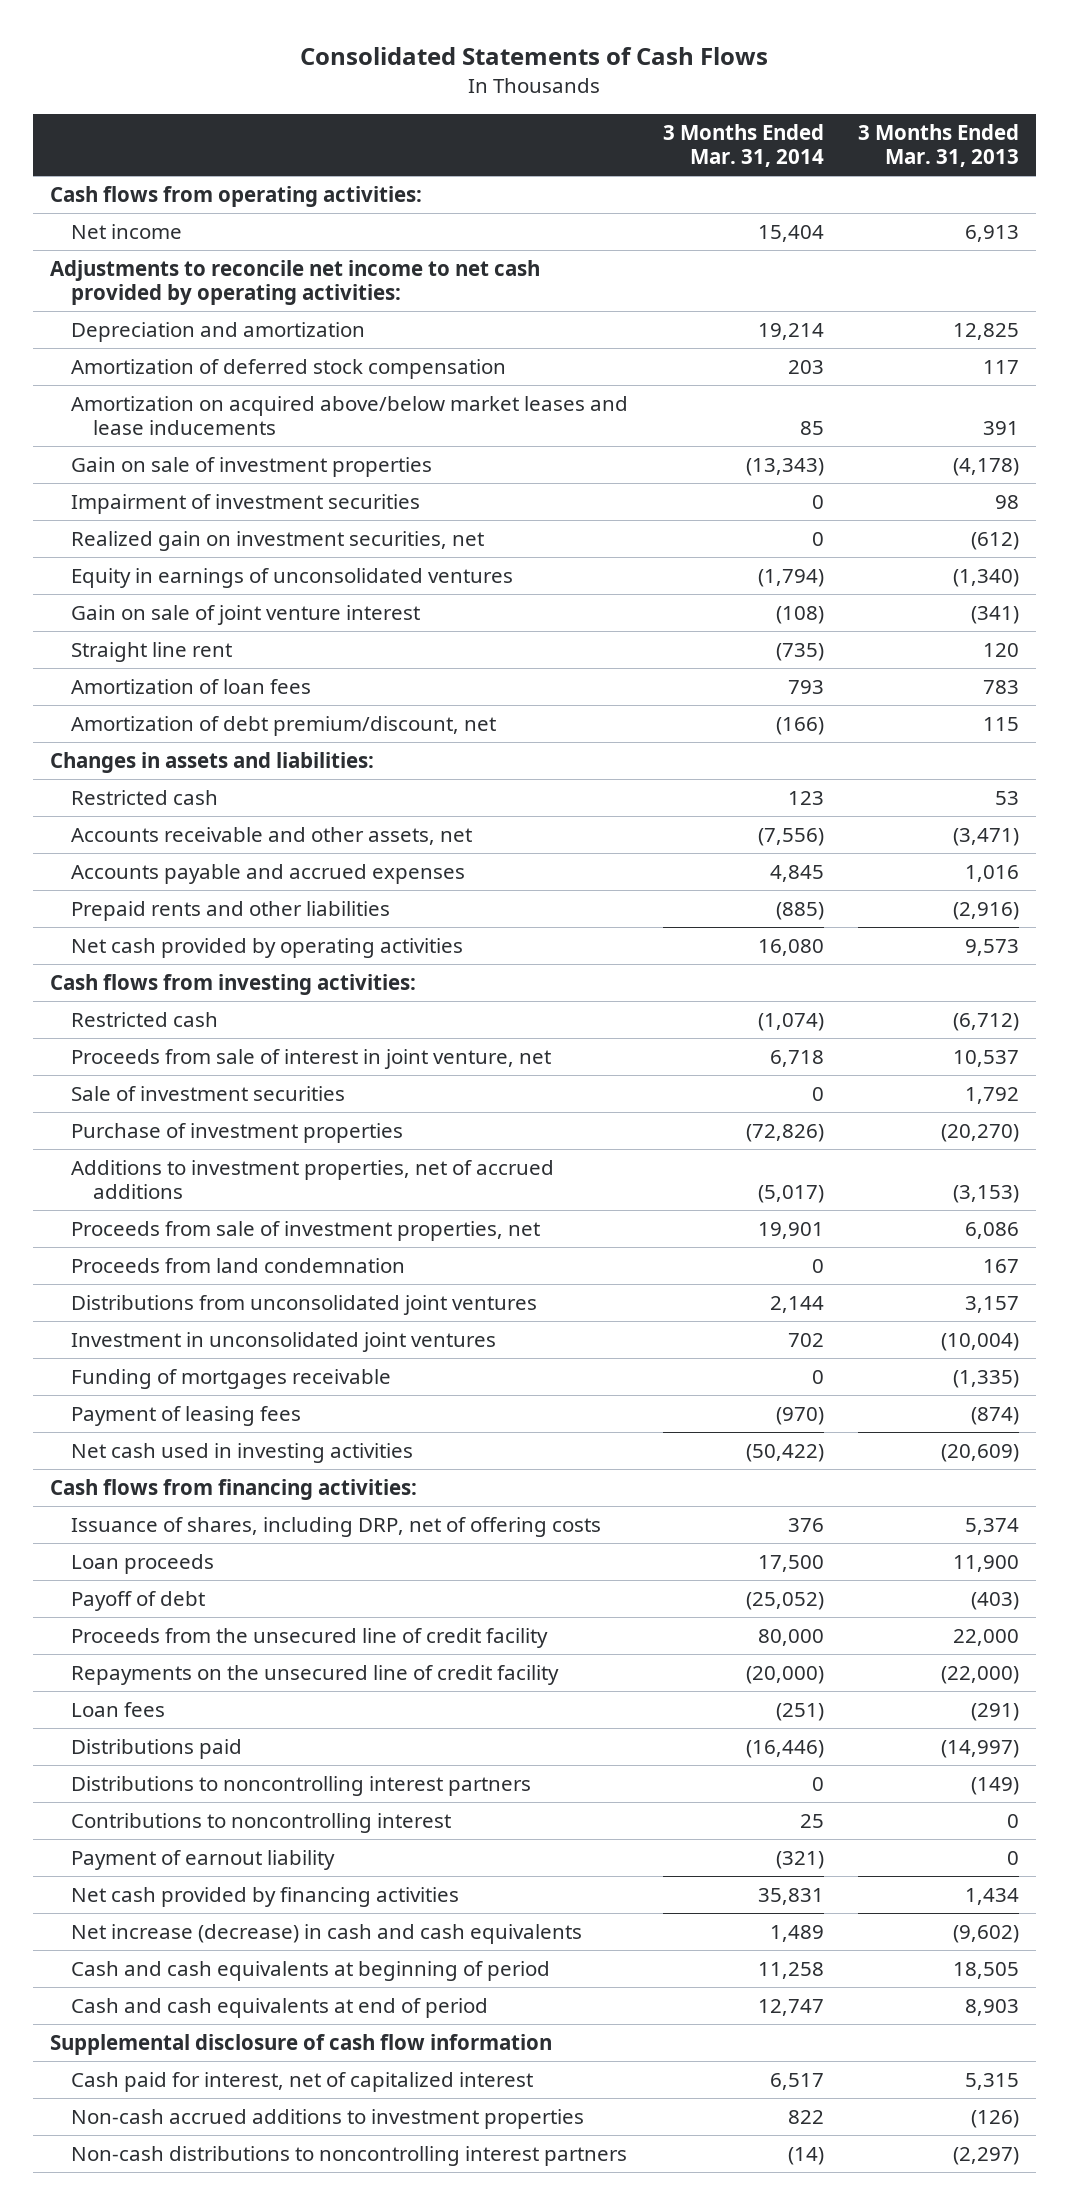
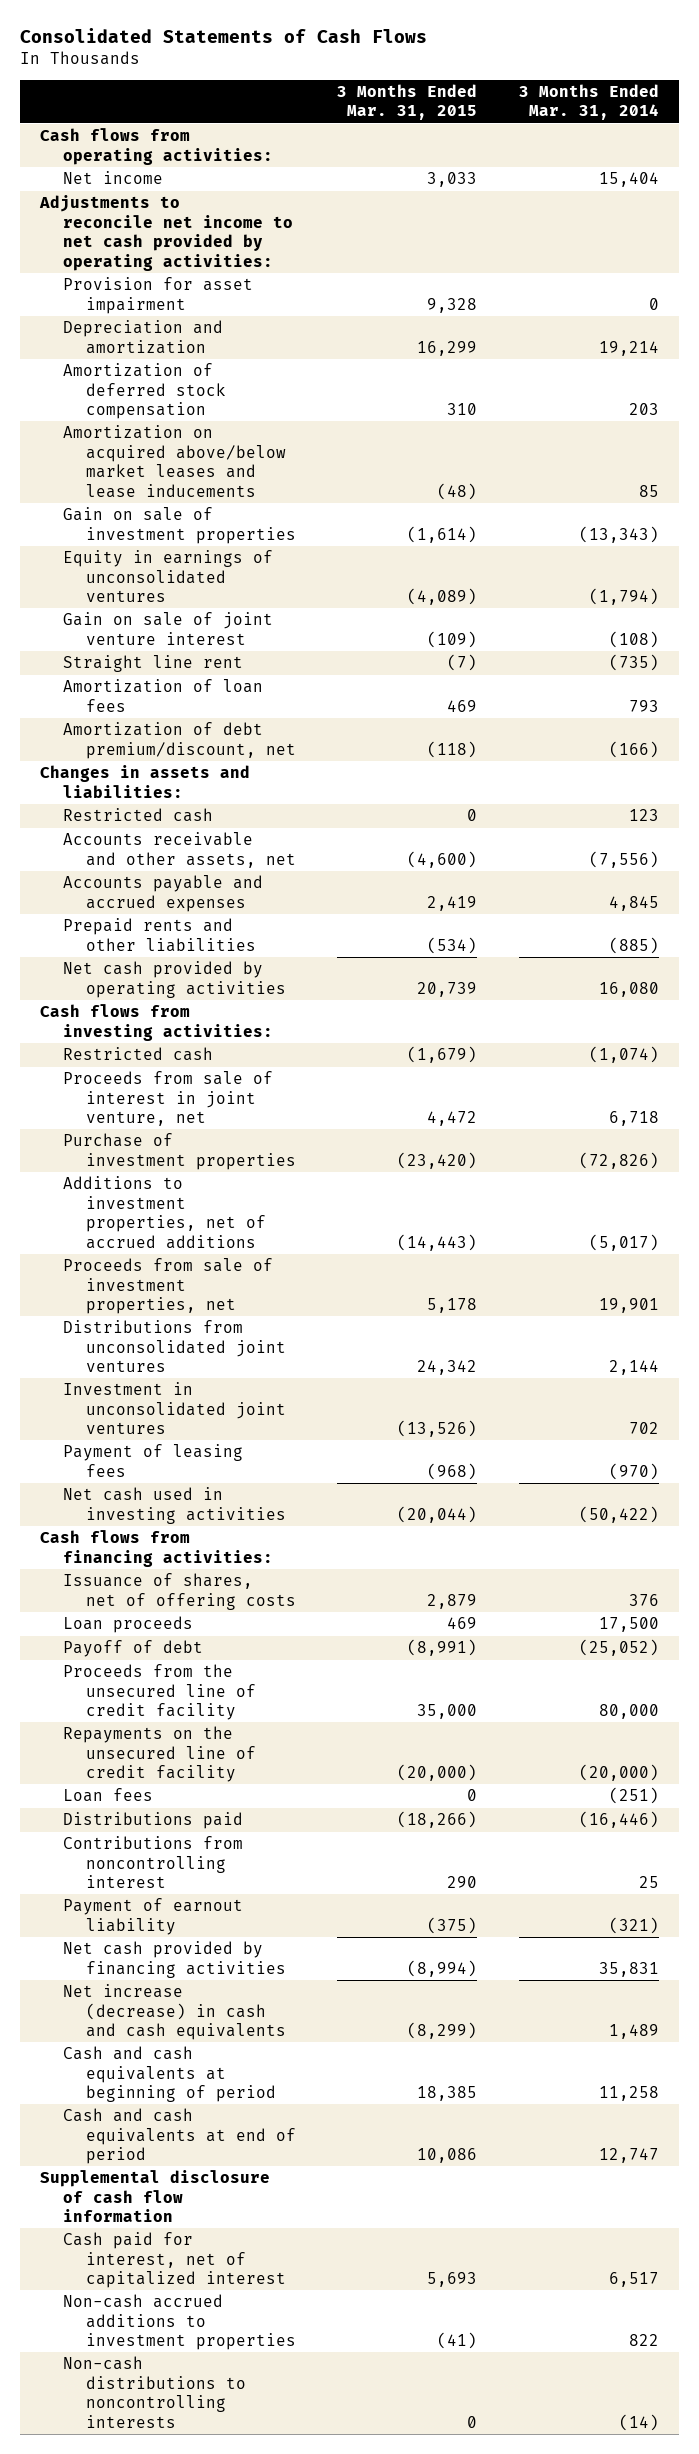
- | 3 Months Ended Mar. 31, 2014 | 3 Months Ended Mar. 31, 2013
+ | 3 Months Ended Mar. 31, 2015 | 3 Months Ended Mar. 31, 2014
+ Provision for asset impairment | 9,328 | 0
- Impairment of investment securities | 0 | 98
- Realized gain on investment securities, net | 0 | (612)
- Sale of investment securities | 0 | 1,792
- Proceeds from land condemnation | 0 | 167
- Funding of mortgages receivable | 0 | (1,335)
- Issuance of shares, including DRP, net of offering costs | 376 | 5,374
+ Issuance of shares, net of offering costs | 2,879 | 376
- Distributions to noncontrolling interest partners | 0 | (149)
- Contributions to noncontrolling interest | 25 | 0
+ Contributions from noncontrolling interest | 290 | 25
- Non-cash distributions to noncontrolling interest partners | (14) | (2,297)
+ Non-cash distributions to noncontrolling interests | 0 | (14)

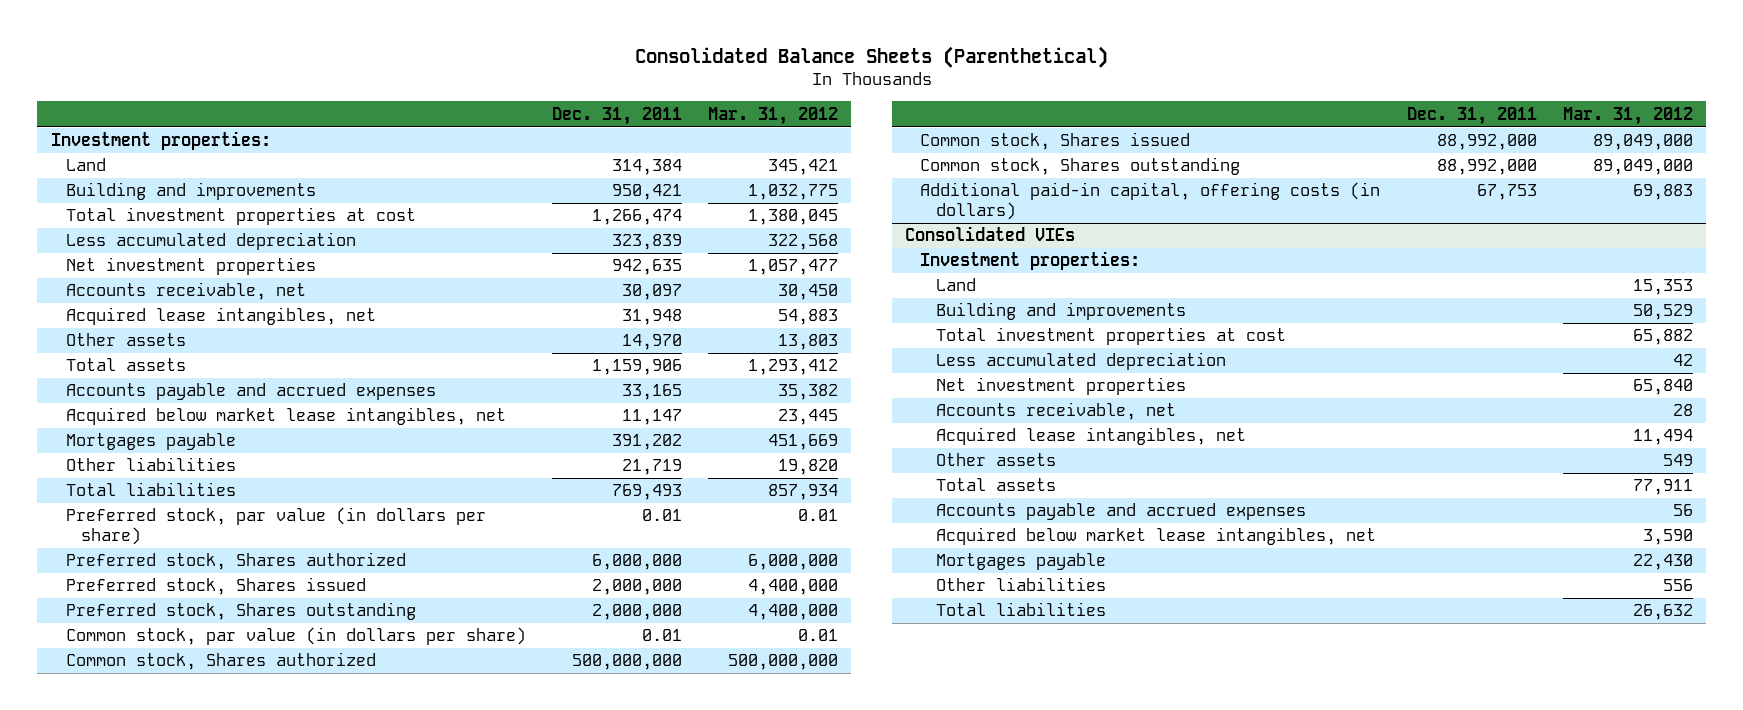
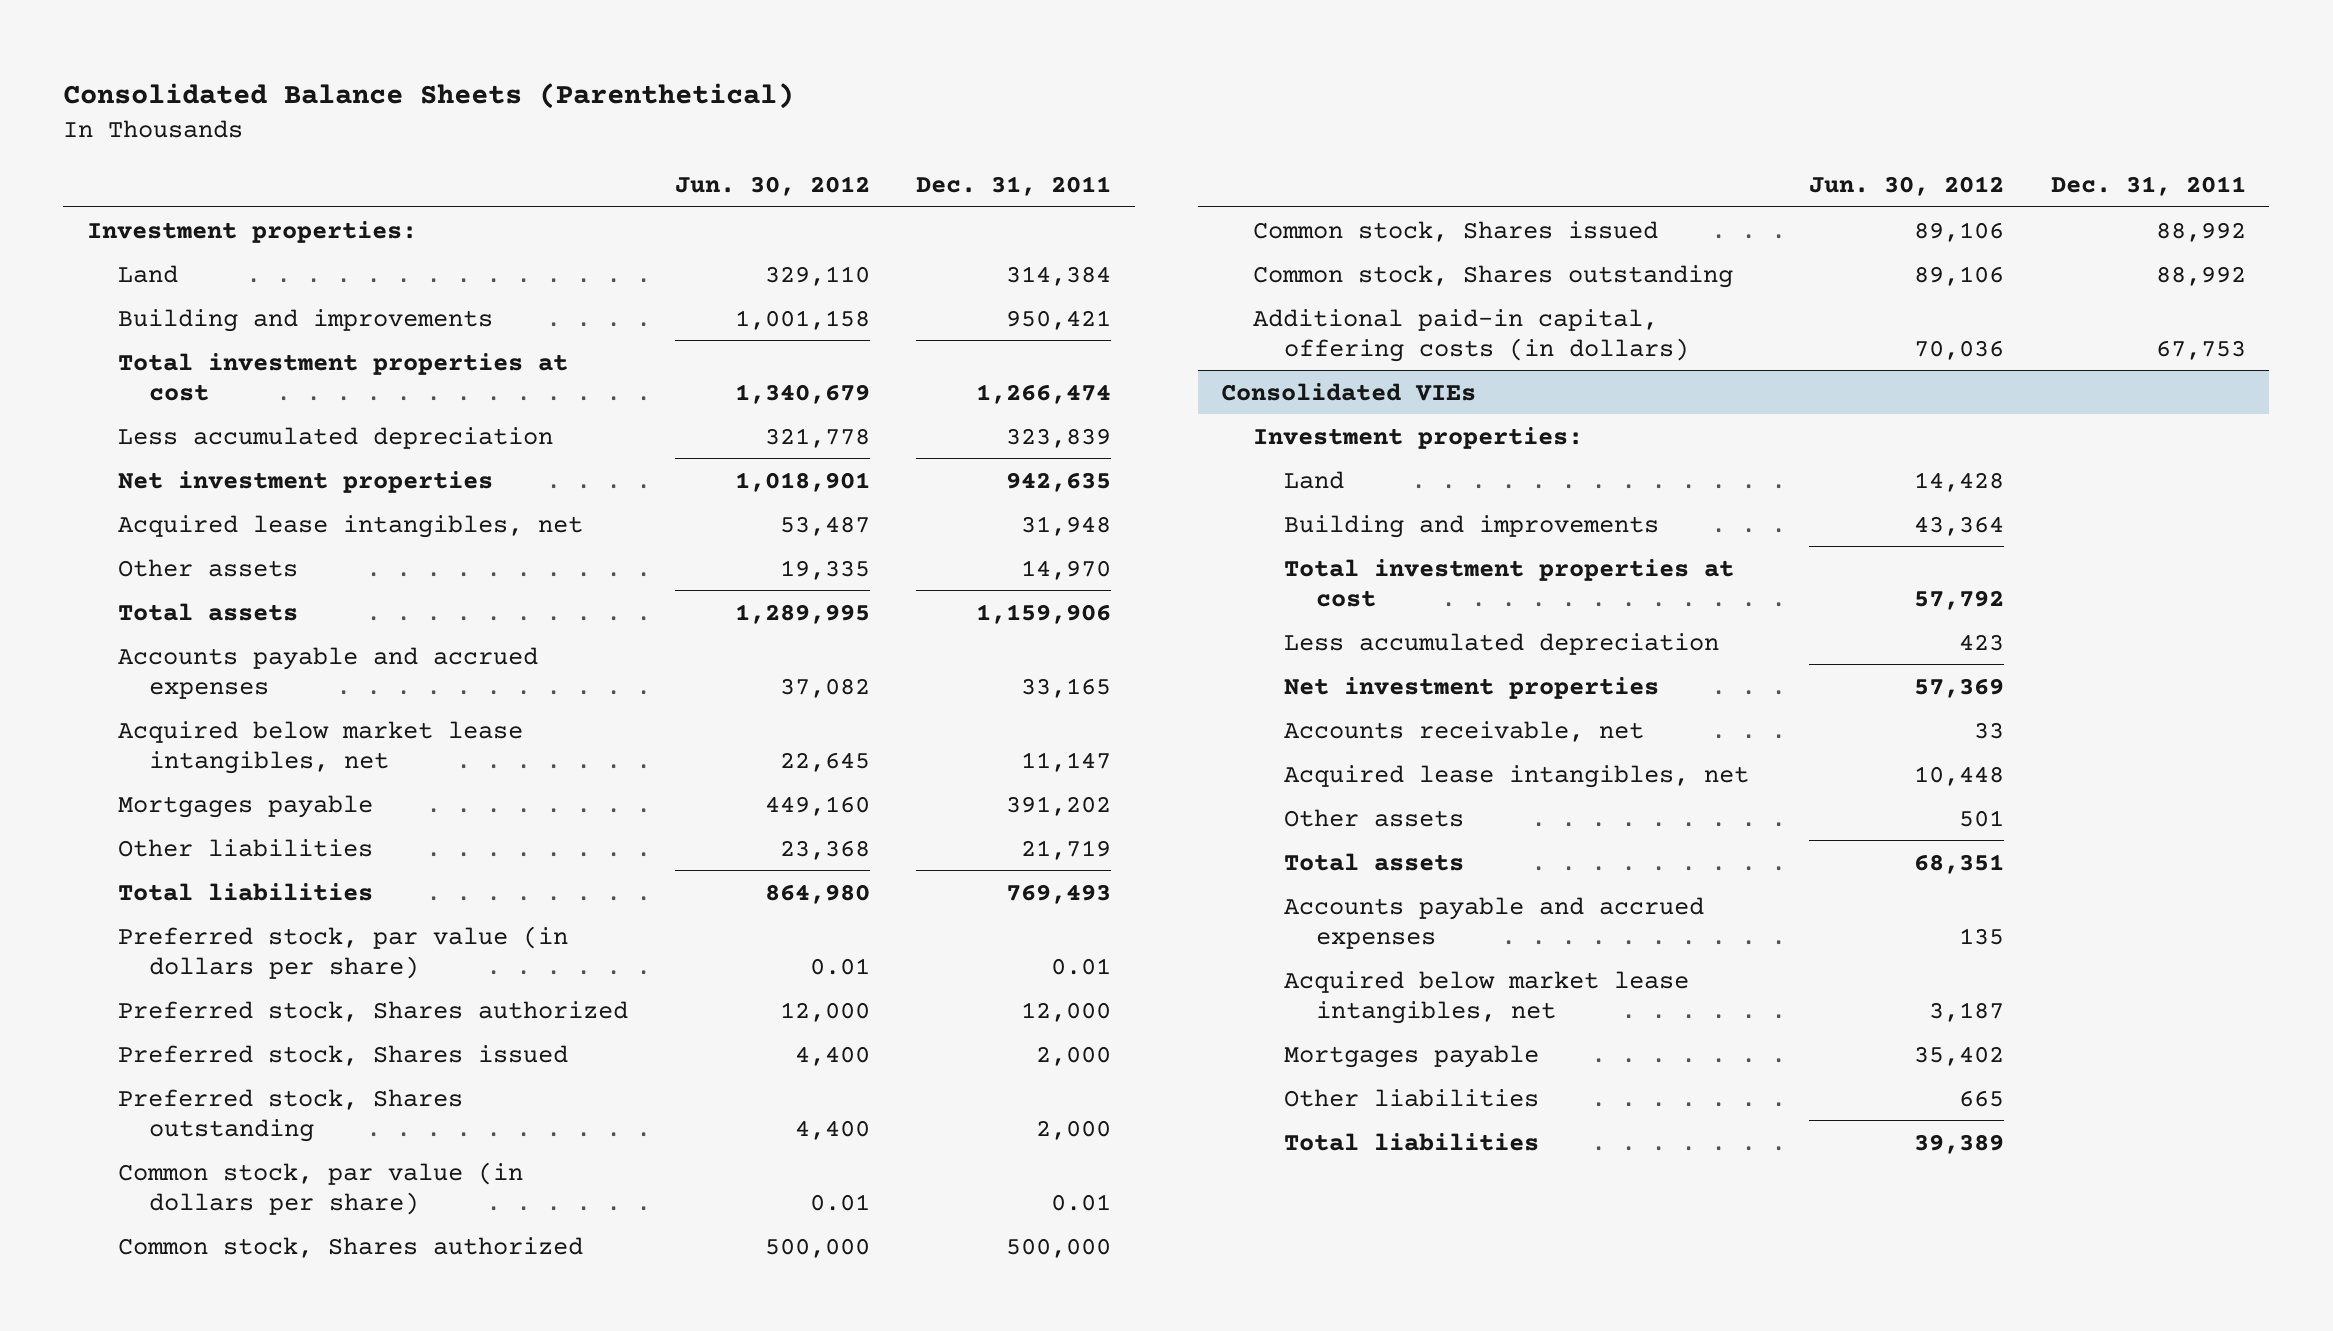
- | Dec. 31, 2011 | Mar. 31, 2012
+ | Jun. 30, 2012 | Dec. 31, 2011
- Accounts receivable, net | 30,097 | 30,450
- Preferred stock, Shares authorized | 6,000,000 | 6,000,000
- Preferred stock, Shares issued | 2,000,000 | 4,400,000
- Preferred stock, Shares outstanding | 2,000,000 | 4,400,000
+ Preferred stock, Shares authorized | 12,000 | 12,000
+ Preferred stock, Shares issued | 4,400 | 2,000
+ Preferred stock, Shares outstanding | 4,400 | 2,000
- Common stock, Shares authorized | 500,000,000 | 500,000,000
- Common stock, Shares issued | 88,992,000 | 89,049,000
- Common stock, Shares outstanding | 88,992,000 | 89,049,000
+ Common stock, Shares authorized | 500,000 | 500,000
+ Common stock, Shares issued | 89,106 | 88,992
+ Common stock, Shares outstanding | 89,106 | 88,992

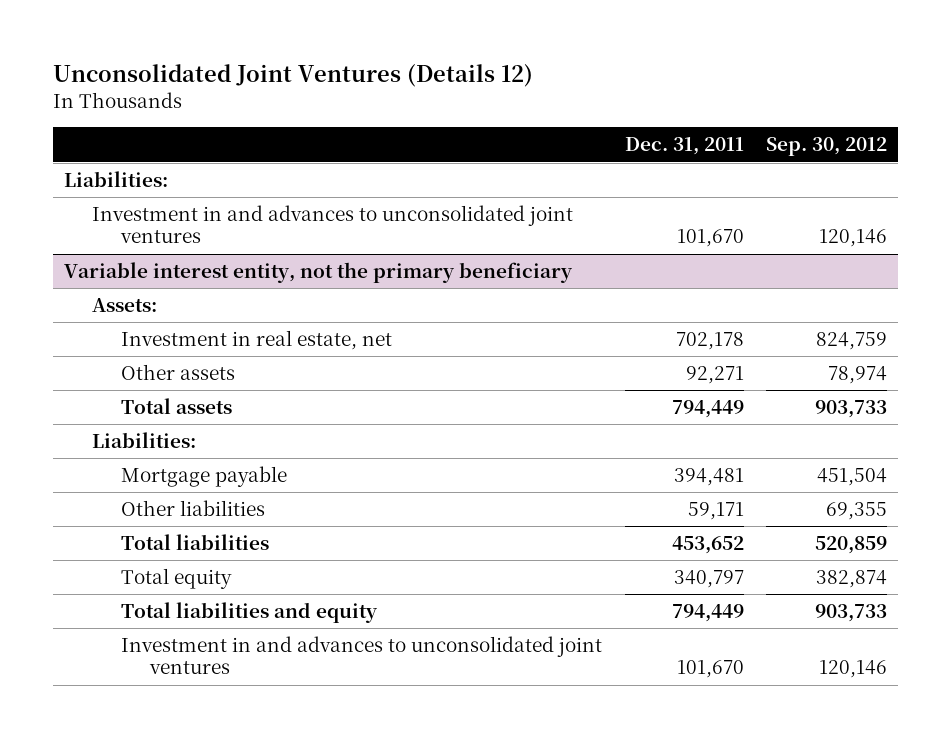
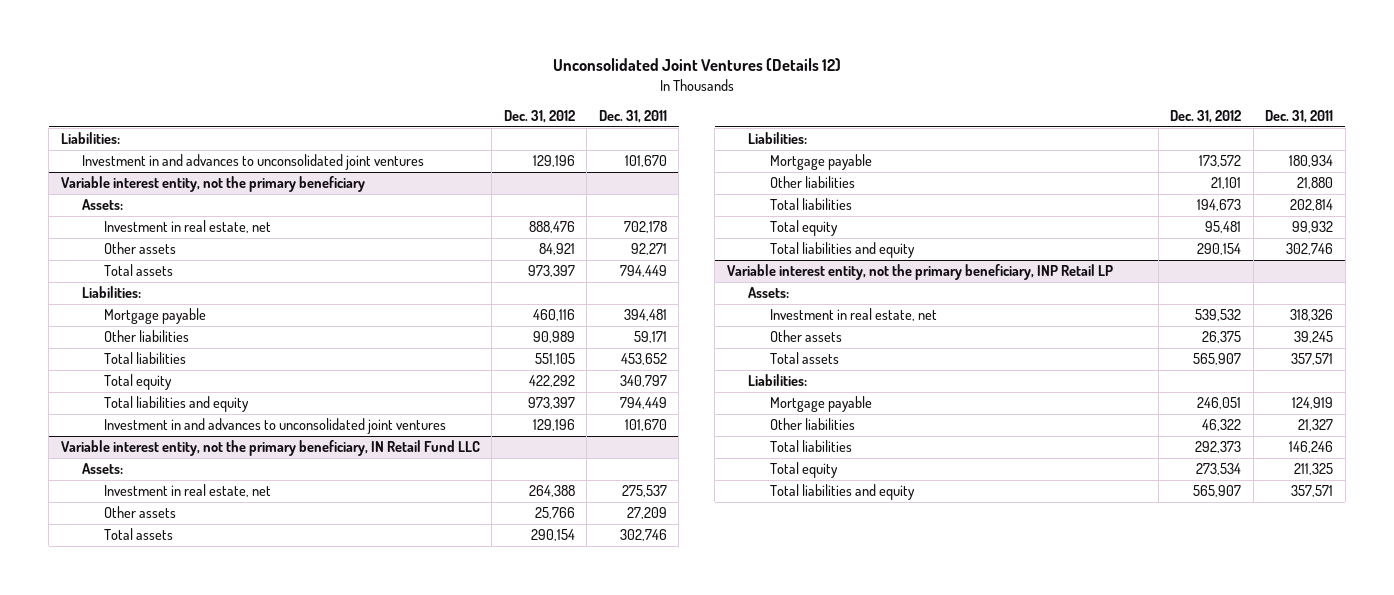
- | Dec. 31, 2011 | Sep. 30, 2012
+ | Dec. 31, 2012 | Dec. 31, 2011
+ Variable interest entity, not the primary beneficiary, IN Retail Fund LLC
+ Assets:
+ Investment in real estate, net | 264,388 | 275,537
+ Other assets | 25,766 | 27,209
+ Total assets | 290,154 | 302,746
+ Liabilities:
+ Mortgage payable | 173,572 | 180,934
+ Other liabilities | 21,101 | 21,880
+ Total liabilities | 194,673 | 202,814
+ Total equity | 95,481 | 99,932
+ Total liabilities and equity | 290,154 | 302,746
+ Variable interest entity, not the primary beneficiary, INP Retail LP
+ Assets:
+ Investment in real estate, net | 539,532 | 318,326
+ Other assets | 26,375 | 39,245
+ Total assets | 565,907 | 357,571
+ Liabilities:
+ Mortgage payable | 246,051 | 124,919
+ Other liabilities | 46,322 | 21,327
+ Total liabilities | 292,373 | 146,246
+ Total equity | 273,534 | 211,325
+ Total liabilities and equity | 565,907 | 357,571

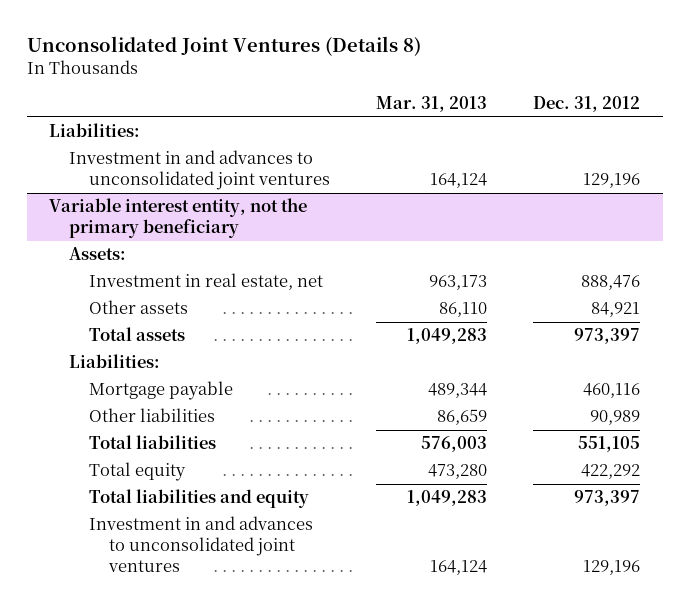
- Unconsolidated Joint Ventures (Details 12)
+ Unconsolidated Joint Ventures (Details 8)
- | Dec. 31, 2012 | Dec. 31, 2011
+ | Mar. 31, 2013 | Dec. 31, 2012
- Variable interest entity, not the primary beneficiary, IN Retail Fund LLC
- Assets:
- Investment in real estate, net | 264,388 | 275,537
- Other assets | 25,766 | 27,209
- Total assets | 290,154 | 302,746
- Liabilities:
- Mortgage payable | 173,572 | 180,934
- Other liabilities | 21,101 | 21,880
- Total liabilities | 194,673 | 202,814
- Total equity | 95,481 | 99,932
- Total liabilities and equity | 290,154 | 302,746
- Variable interest entity, not the primary beneficiary, INP Retail LP
- Assets:
- Investment in real estate, net | 539,532 | 318,326
- Other assets | 26,375 | 39,245
- Total assets | 565,907 | 357,571
- Liabilities:
- Mortgage payable | 246,051 | 124,919
- Other liabilities | 46,322 | 21,327
- Total liabilities | 292,373 | 146,246
- Total equity | 273,534 | 211,325
- Total liabilities and equity | 565,907 | 357,571

